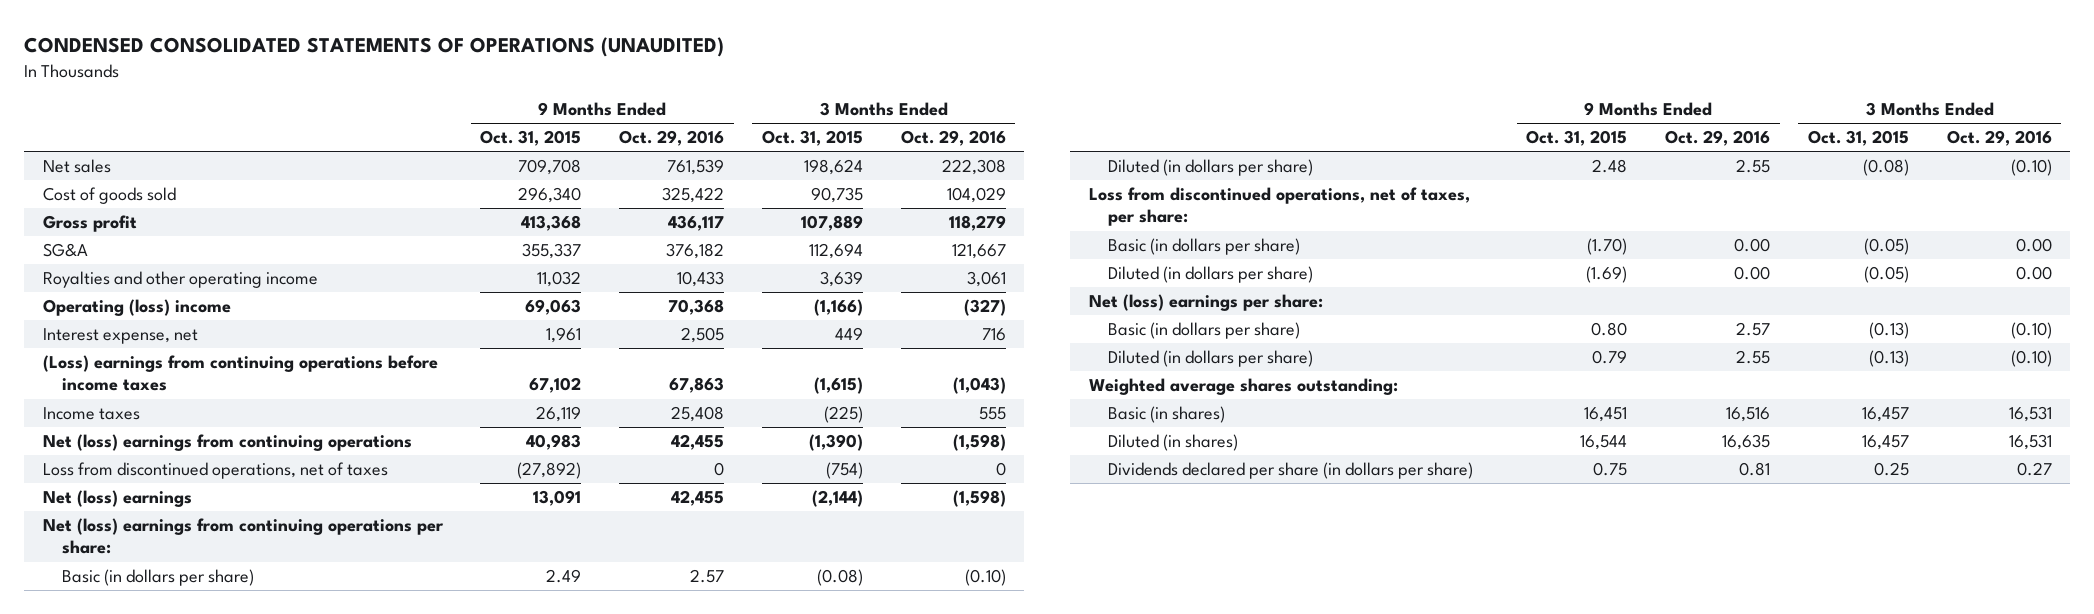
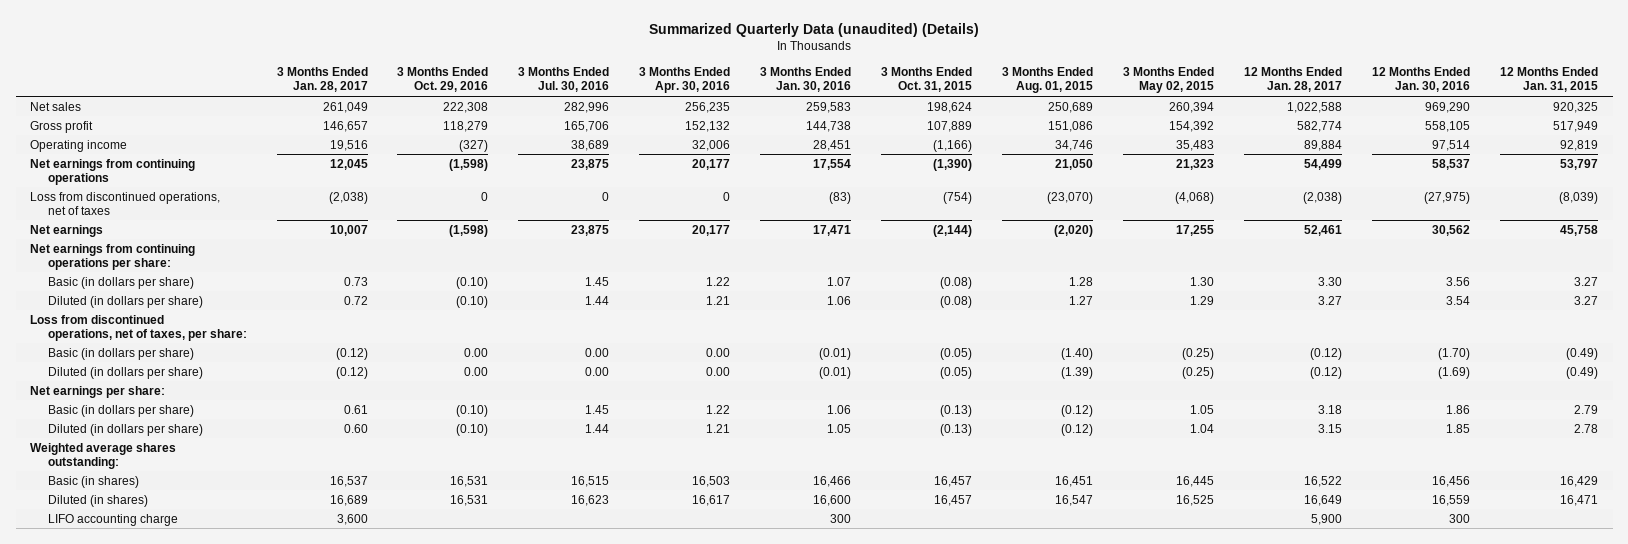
- CONDENSED CONSOLIDATED STATEMENTS OF OPERATIONS (UNAUDITED)
+ Summarized Quarterly Data (unaudited) (Details)
- | 9 Months Ended Oct. 31, 2015 | 9 Months Ended Oct. 29, 2016 | 3 Months Ended Oct. 31, 2015 | 3 Months Ended Oct. 29, 2016
+ | 3 Months Ended Jan. 28, 2017 | 3 Months Ended Oct. 29, 2016 | 3 Months Ended Jul. 30, 2016 | 3 Months Ended Apr. 30, 2016 | 3 Months Ended Jan. 30, 2016 | 3 Months Ended Oct. 31, 2015 | 3 Months Ended Aug. 01, 2015 | 3 Months Ended May 02, 2015 | 12 Months Ended Jan. 28, 2017 | 12 Months Ended Jan. 30, 2016 | 12 Months Ended Jan. 31, 2015
- Cost of goods sold | 296,340 | 325,422 | 90,735 | 104,029
- SG&A | 355,337 | 376,182 | 112,694 | 121,667
- Royalties and other operating income | 11,032 | 10,433 | 3,639 | 3,061
- Operating (loss) income | 69,063 | 70,368 | (1,166) | (327)
- Interest expense, net | 1,961 | 2,505 | 449 | 716
- (Loss) earnings from continuing operations before income taxes | 67,102 | 67,863 | (1,615) | (1,043)
- Income taxes | 26,119 | 25,408 | (225) | 555
- Net (loss) earnings from continuing operations | 40,983 | 42,455 | (1,390) | (1,598)
+ Operating income | 19,516 | (327) | 38,689 | 32,006 | 28,451 | (1,166) | 34,746 | 35,483 | 89,884 | 97,514 | 92,819
+ Net earnings from continuing operations | 12,045 | (1,598) | 23,875 | 20,177 | 17,554 | (1,390) | 21,050 | 21,323 | 54,499 | 58,537 | 53,797
- Net (loss) earnings | 13,091 | 42,455 | (2,144) | (1,598)
- Net (loss) earnings from continuing operations per share:
+ Net earnings | 10,007 | (1,598) | 23,875 | 20,177 | 17,471 | (2,144) | (2,020) | 17,255 | 52,461 | 30,562 | 45,758
+ Net earnings from continuing operations per share:
- Net (loss) earnings per share:
+ Net earnings per share:
- Dividends declared per share (in dollars per share) | 0.75 | 0.81 | 0.25 | 0.27
+ LIFO accounting charge | 3,600 | | | | 300 | | | | 5,900 | 300 |

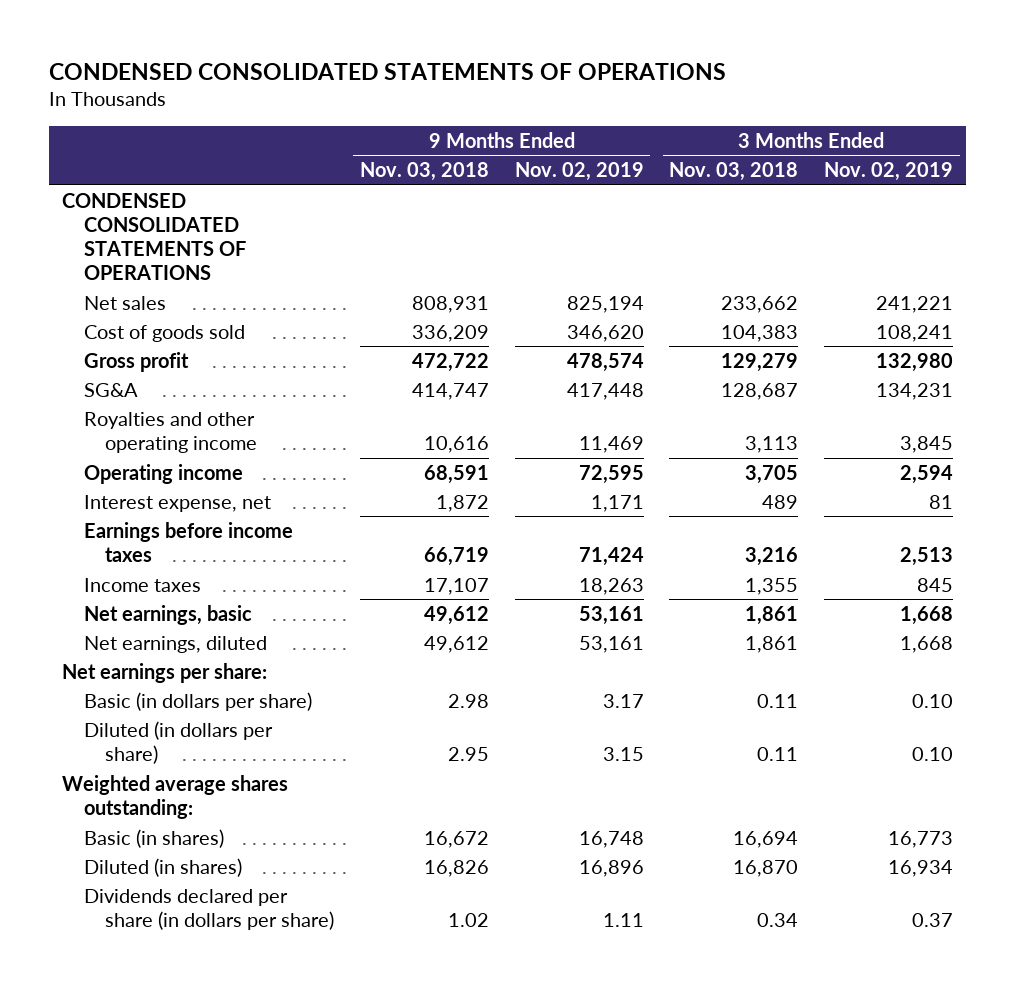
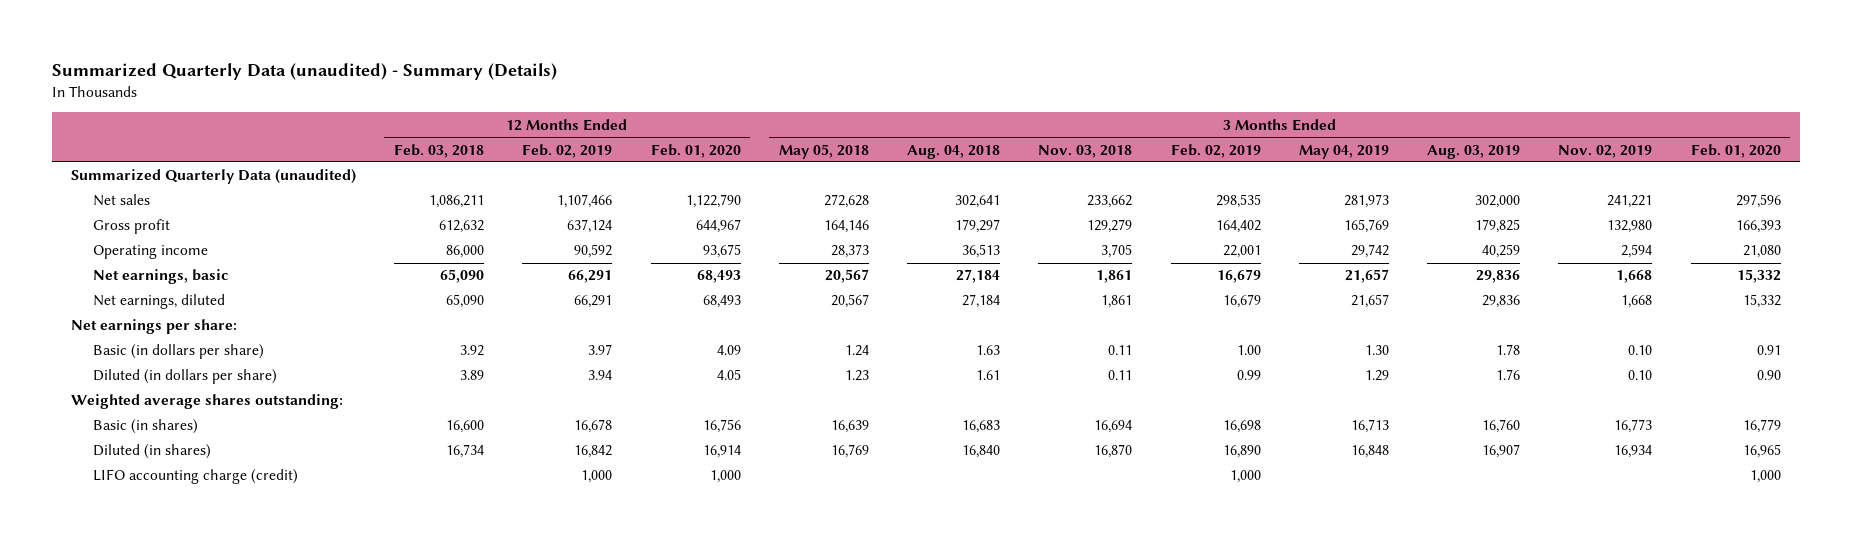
- CONDENSED CONSOLIDATED STATEMENTS OF OPERATIONS
+ Summarized Quarterly Data (unaudited) - Summary (Details)
- | 9 Months Ended Nov. 03, 2018 | 9 Months Ended Nov. 02, 2019 | 3 Months Ended Nov. 03, 2018 | 3 Months Ended Nov. 02, 2019
+ | 12 Months Ended Feb. 03, 2018 | 12 Months Ended Feb. 02, 2019 | 12 Months Ended Feb. 01, 2020 | 3 Months Ended May 05, 2018 | 3 Months Ended Aug. 04, 2018 | 3 Months Ended Nov. 03, 2018 | 3 Months Ended Feb. 02, 2019 | 3 Months Ended May 04, 2019 | 3 Months Ended Aug. 03, 2019 | 3 Months Ended Nov. 02, 2019 | 3 Months Ended Feb. 01, 2020
- CONDENSED CONSOLIDATED STATEMENTS OF OPERATIONS
+ Summarized Quarterly Data (unaudited)
- Cost of goods sold | 336,209 | 346,620 | 104,383 | 108,241
- SG&A | 414,747 | 417,448 | 128,687 | 134,231
- Royalties and other operating income | 10,616 | 11,469 | 3,113 | 3,845
- Interest expense, net | 1,872 | 1,171 | 489 | 81
- Earnings before income taxes | 66,719 | 71,424 | 3,216 | 2,513
- Income taxes | 17,107 | 18,263 | 1,355 | 845
- Dividends declared per share (in dollars per share) | 1.02 | 1.11 | 0.34 | 0.37
+ LIFO accounting charge (credit) | | 1,000 | 1,000 | | | | 1,000 | | | | 1,000

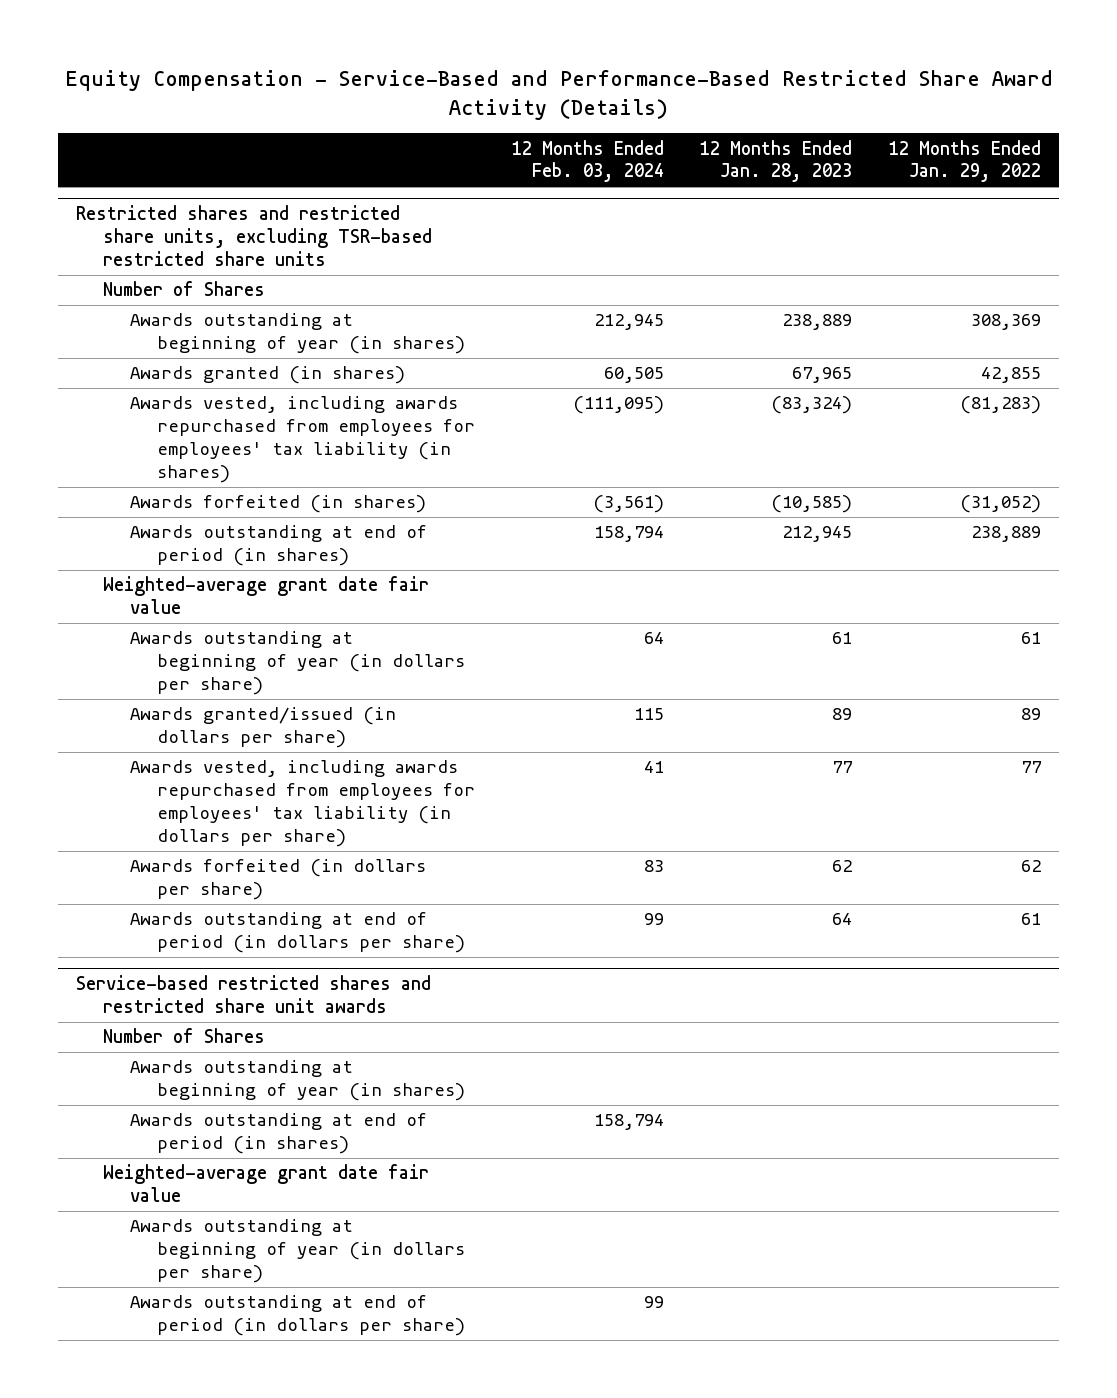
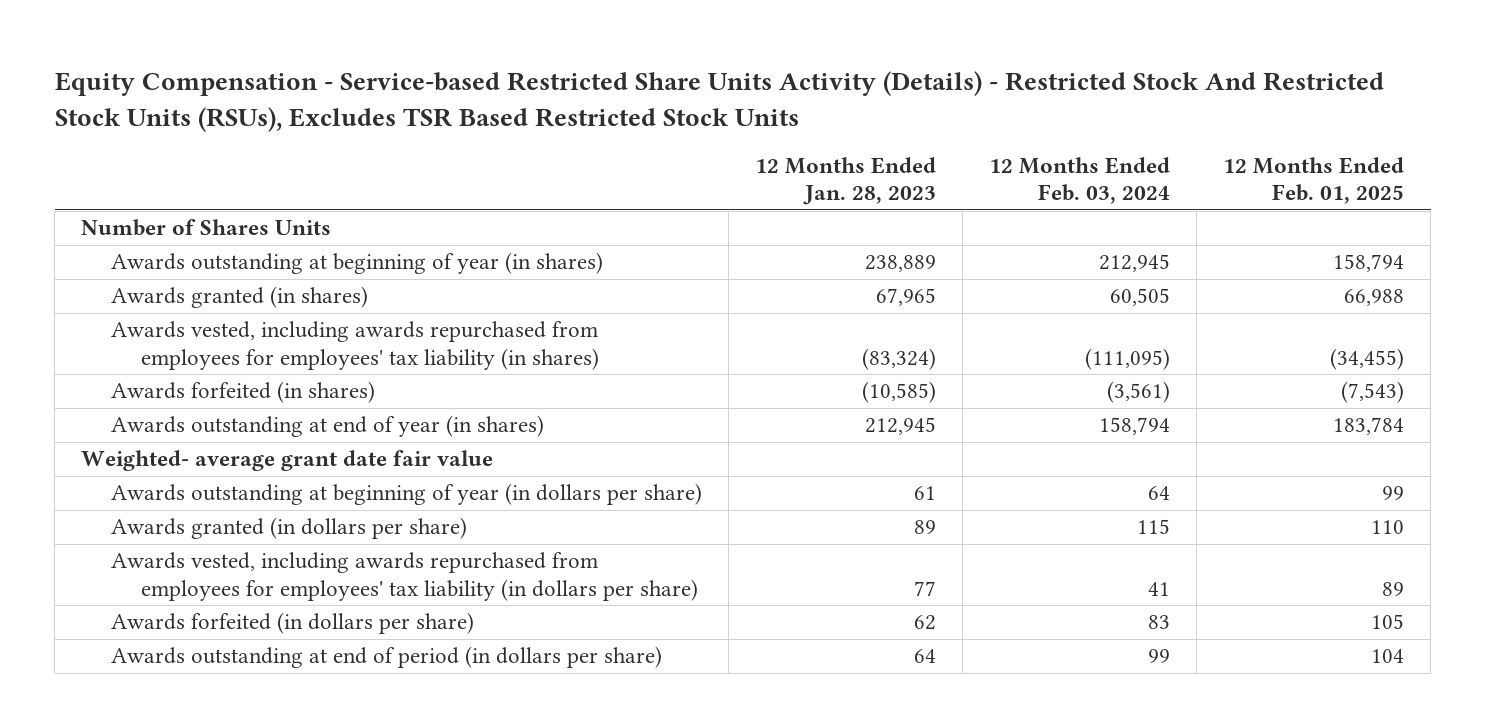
- Equity Compensation - Service-Based and Performance-Based Restricted Share Award Activity (Details)
+ Equity Compensation - Service-based Restricted Share Units Activity (Details) - Restricted Stock And Restricted Stock Units (RSUs), Excludes TSR Based Restricted Stock Units
- | 12 Months Ended Feb. 03, 2024 | 12 Months Ended Jan. 28, 2023 | 12 Months Ended Jan. 29, 2022
+ | 12 Months Ended Jan. 28, 2023 | 12 Months Ended Feb. 03, 2024 | 12 Months Ended Feb. 01, 2025
- Restricted shares and restricted share units, excluding TSR-based restricted share units
- Number of Shares
+ Number of Shares Units
- Awards outstanding at end of period (in shares) | 158,794 | 212,945 | 238,889
- Weighted-average grant date fair value
+ Awards outstanding at end of year (in shares) | 212,945 | 158,794 | 183,784
+ Weighted- average grant date fair value
- Awards granted/issued (in dollars per share) | 115 | 89 | 89
+ Awards granted (in dollars per share) | 89 | 115 | 110
- Service-based restricted shares and restricted share unit awards
- Number of Shares
- Awards outstanding at beginning of year (in shares)
- Awards outstanding at end of period (in shares) | 158,794 | |
- Weighted-average grant date fair value
- Awards outstanding at beginning of year (in dollars per share)
- Awards outstanding at end of period (in dollars per share) | 99 | |

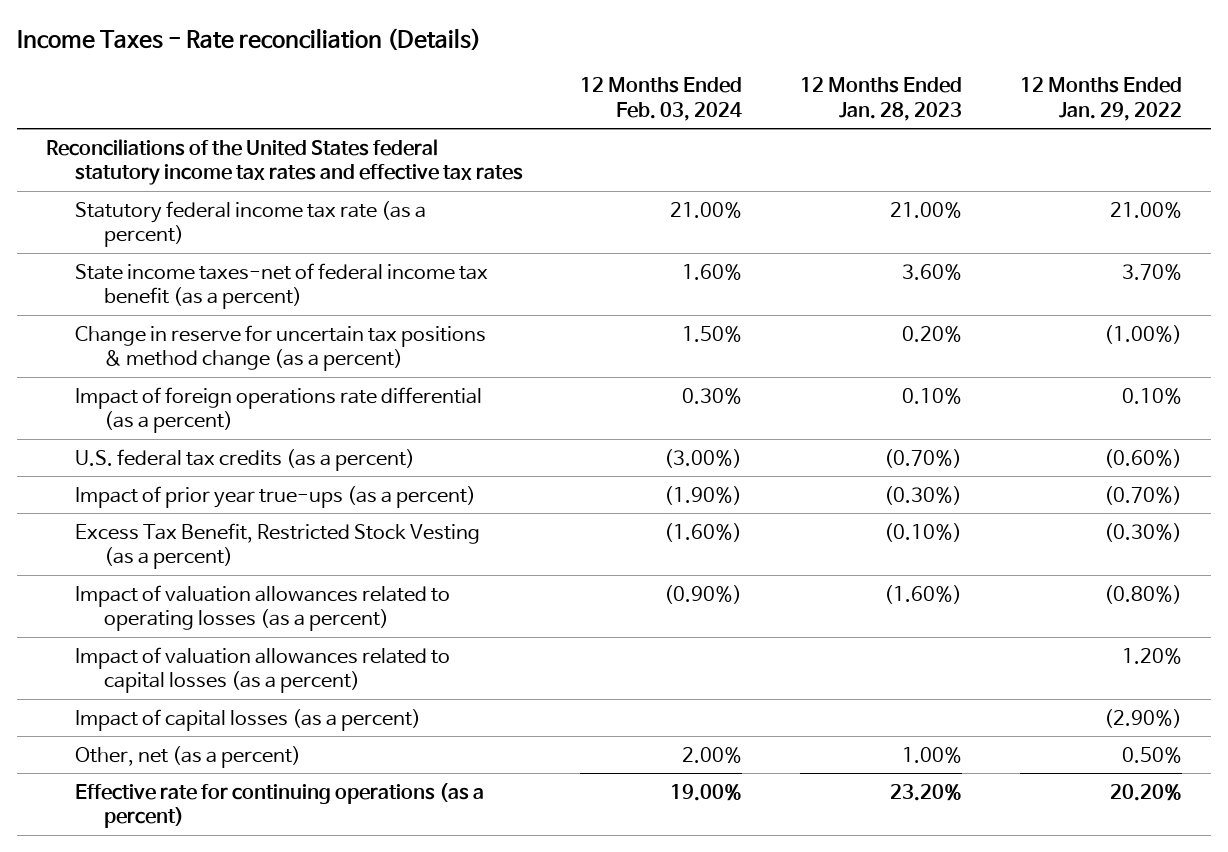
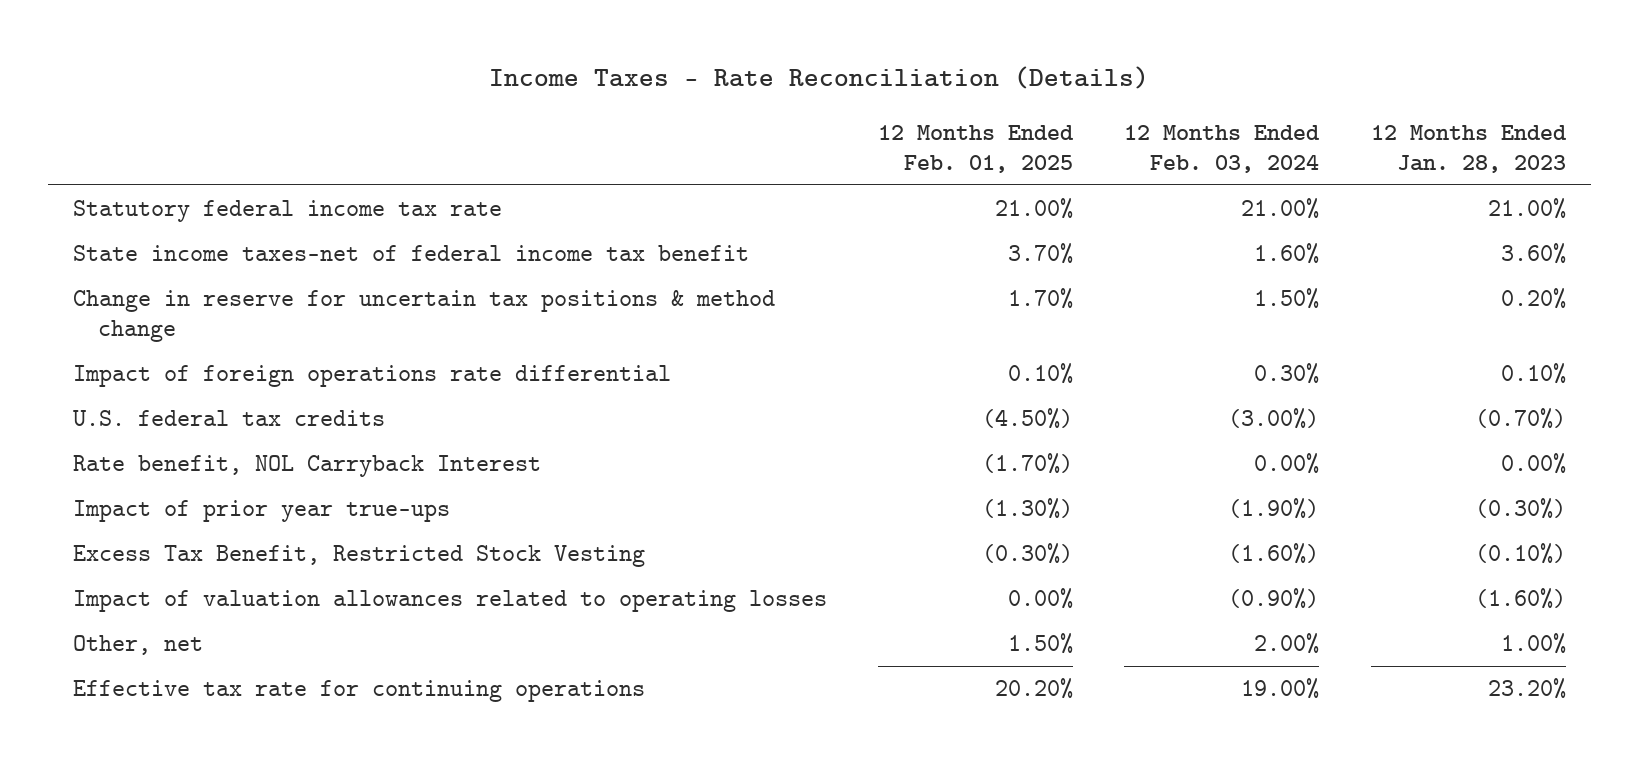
- Income Taxes - Rate reconciliation (Details)
+ Income Taxes - Rate Reconciliation (Details)
- | 12 Months Ended Feb. 03, 2024 | 12 Months Ended Jan. 28, 2023 | 12 Months Ended Jan. 29, 2022
+ | 12 Months Ended Feb. 01, 2025 | 12 Months Ended Feb. 03, 2024 | 12 Months Ended Jan. 28, 2023
- Reconciliations of the United States federal statutory income tax rates and effective tax rates
- Statutory federal income tax rate (as a percent) | 21.00% | 21.00% | 21.00%
- State income taxes-net of federal income tax benefit (as a percent) | 1.60% | 3.60% | 3.70%
- Change in reserve for uncertain tax positions & method change (as a percent) | 1.50% | 0.20% | (1.00%)
- Impact of foreign operations rate differential (as a percent) | 0.30% | 0.10% | 0.10%
- U.S. federal tax credits (as a percent) | (3.00%) | (0.70%) | (0.60%)
- Impact of prior year true-ups (as a percent) | (1.90%) | (0.30%) | (0.70%)
- Excess Tax Benefit, Restricted Stock Vesting (as a percent) | (1.60%) | (0.10%) | (0.30%)
- Impact of valuation allowances related to operating losses (as a percent) | (0.90%) | (1.60%) | (0.80%)
- Impact of valuation allowances related to capital losses (as a percent) | | | 1.20%
- Impact of capital losses (as a percent) | | | (2.90%)
- Other, net (as a percent) | 2.00% | 1.00% | 0.50%
- Effective rate for continuing operations (as a percent) | 19.00% | 23.20% | 20.20%
+ Statutory federal income tax rate | 21.00% | 21.00% | 21.00%
+ State income taxes-net of federal income tax benefit | 3.70% | 1.60% | 3.60%
+ Change in reserve for uncertain tax positions & method change | 1.70% | 1.50% | 0.20%
+ Impact of foreign operations rate differential | 0.10% | 0.30% | 0.10%
+ U.S. federal tax credits | (4.50%) | (3.00%) | (0.70%)
+ Rate benefit, NOL Carryback Interest | (1.70%) | 0.00% | 0.00%
+ Impact of prior year true-ups | (1.30%) | (1.90%) | (0.30%)
+ Excess Tax Benefit, Restricted Stock Vesting | (0.30%) | (1.60%) | (0.10%)
+ Impact of valuation allowances related to operating losses | 0.00% | (0.90%) | (1.60%)
+ Other, net | 1.50% | 2.00% | 1.00%
+ Effective tax rate for continuing operations | 20.20% | 19.00% | 23.20%

